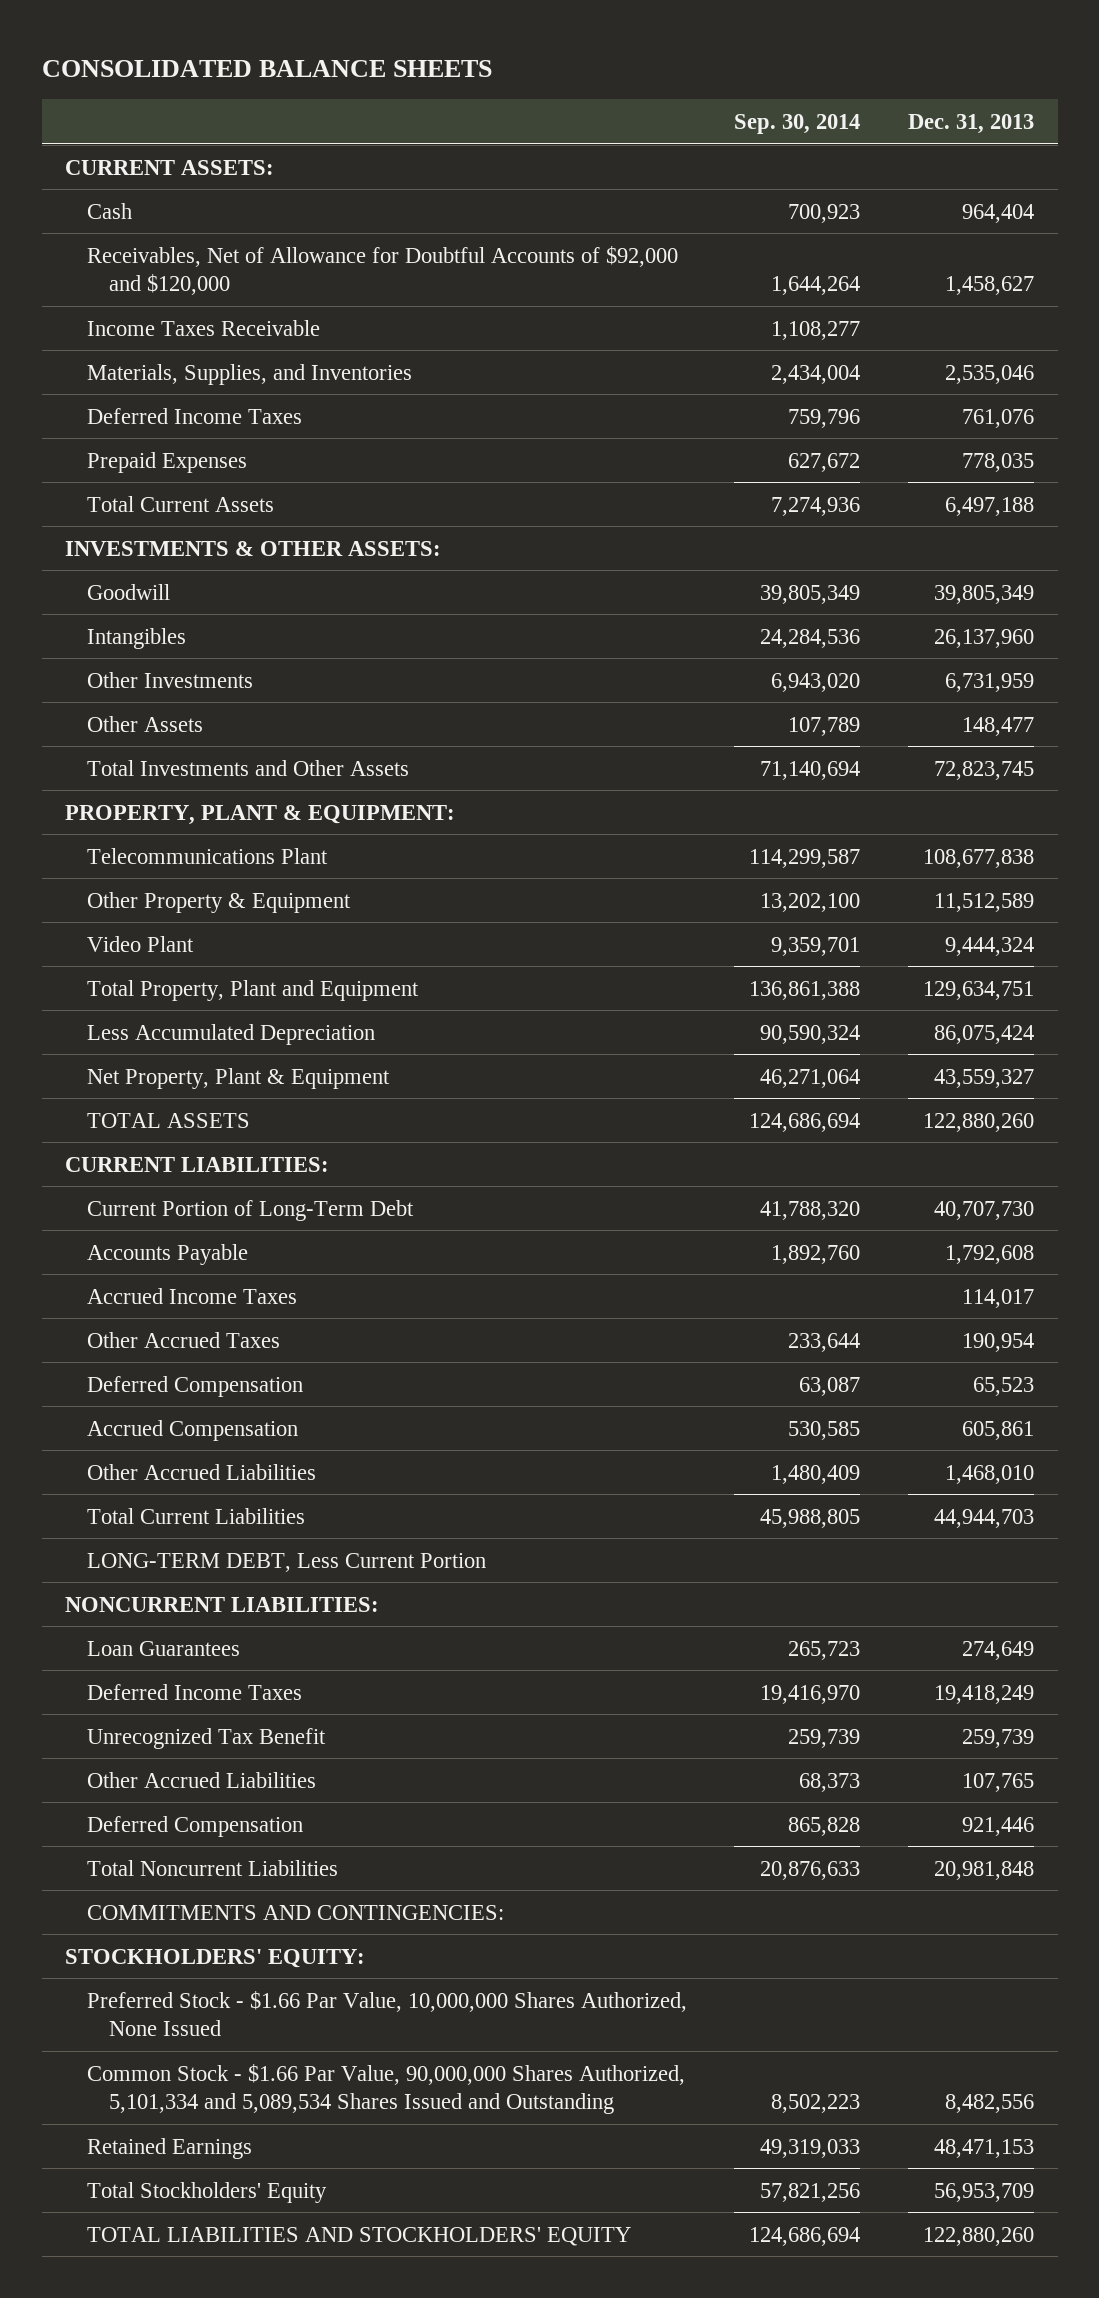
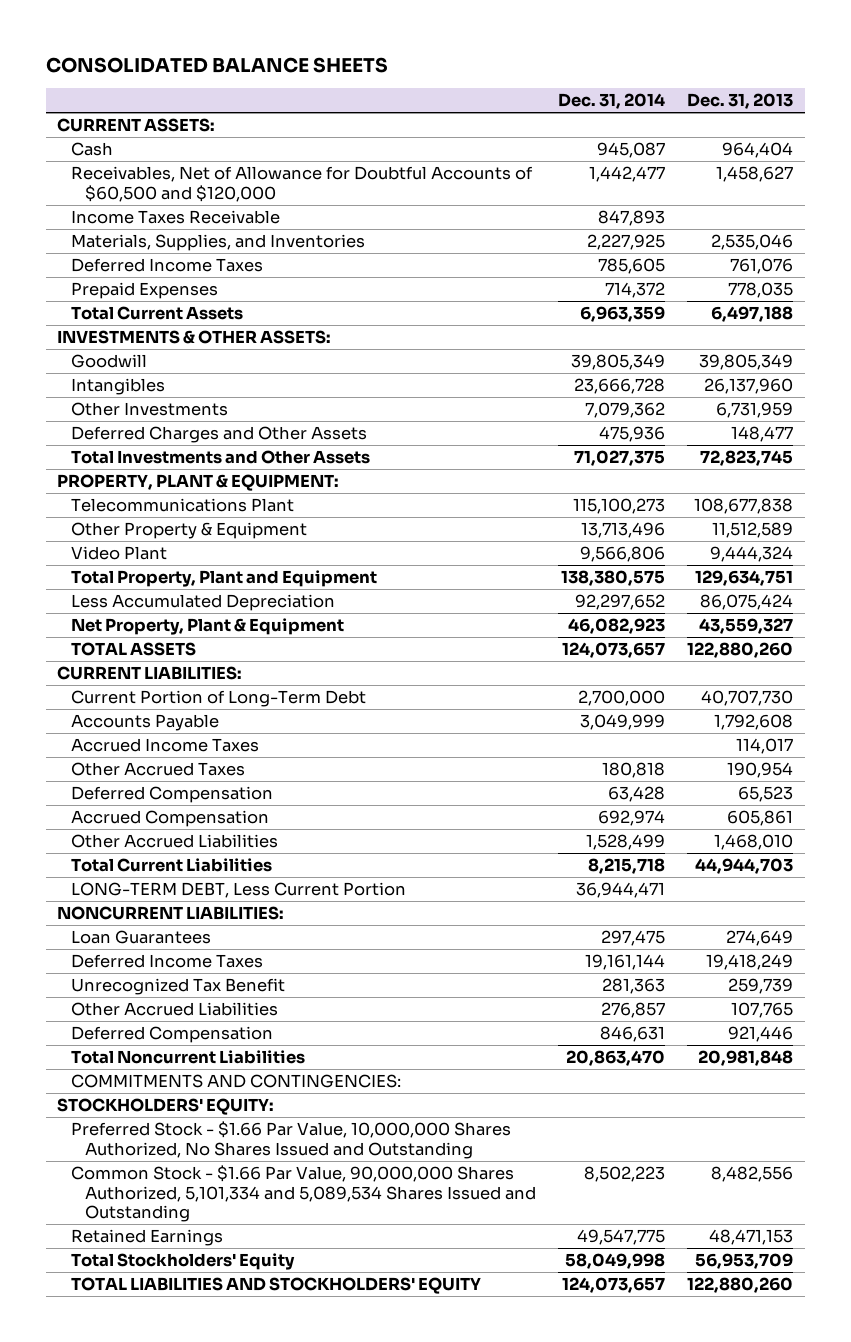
- | Sep. 30, 2014 | Dec. 31, 2013
+ | Dec. 31, 2014 | Dec. 31, 2013
- Receivables, Net of Allowance for Doubtful Accounts of $92,000 and $120,000 | 1,644,264 | 1,458,627
+ Receivables, Net of Allowance for Doubtful Accounts of $60,500 and $120,000 | 1,442,477 | 1,458,627
- Other Assets | 107,789 | 148,477
+ Deferred Charges and Other Assets | 475,936 | 148,477
- Preferred Stock - $1.66 Par Value, 10,000,000 Shares Authorized, None Issued
+ Preferred Stock - $1.66 Par Value, 10,000,000 Shares Authorized, No Shares Issued and Outstanding

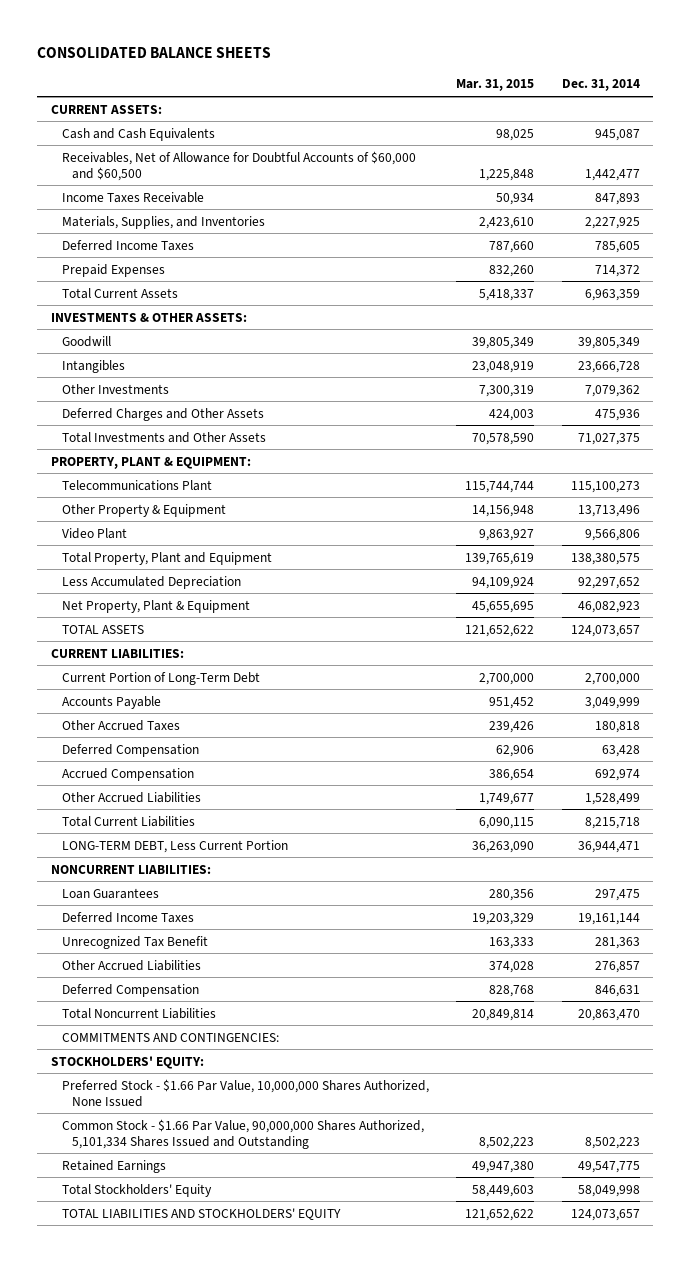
- | Dec. 31, 2014 | Dec. 31, 2013
+ | Mar. 31, 2015 | Dec. 31, 2014
- Cash | 945,087 | 964,404
- Receivables, Net of Allowance for Doubtful Accounts of $60,500 and $120,000 | 1,442,477 | 1,458,627
+ Cash and Cash Equivalents | 98,025 | 945,087
+ Receivables, Net of Allowance for Doubtful Accounts of $60,000 and $60,500 | 1,225,848 | 1,442,477
- Accrued Income Taxes | | 114,017
- Preferred Stock - $1.66 Par Value, 10,000,000 Shares Authorized, No Shares Issued and Outstanding
- Common Stock - $1.66 Par Value, 90,000,000 Shares Authorized, 5,101,334 and 5,089,534 Shares Issued and Outstanding | 8,502,223 | 8,482,556
+ Preferred Stock - $1.66 Par Value, 10,000,000 Shares Authorized, None Issued
+ Common Stock - $1.66 Par Value, 90,000,000 Shares Authorized, 5,101,334 Shares Issued and Outstanding | 8,502,223 | 8,502,223

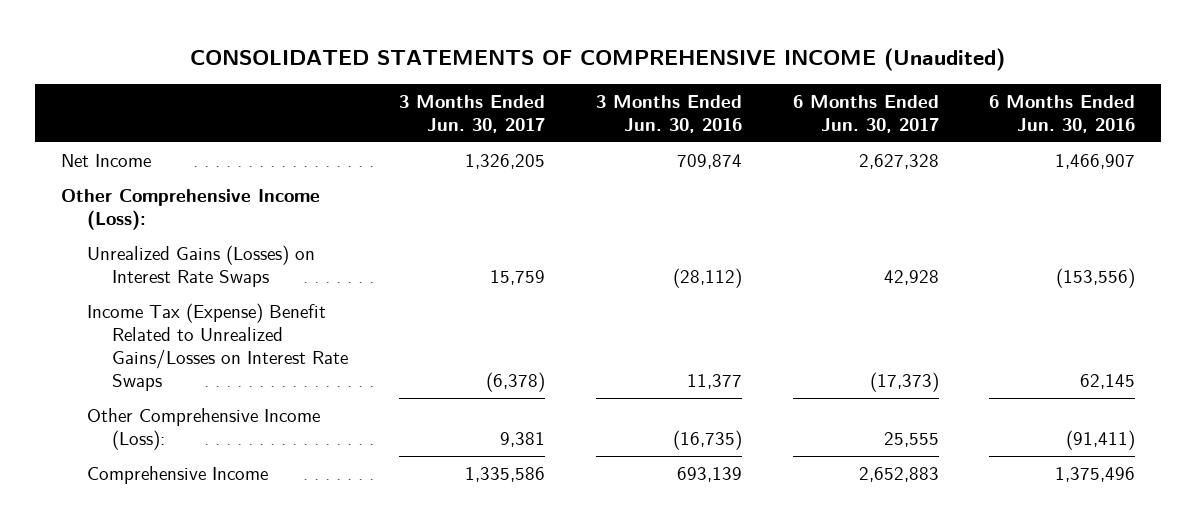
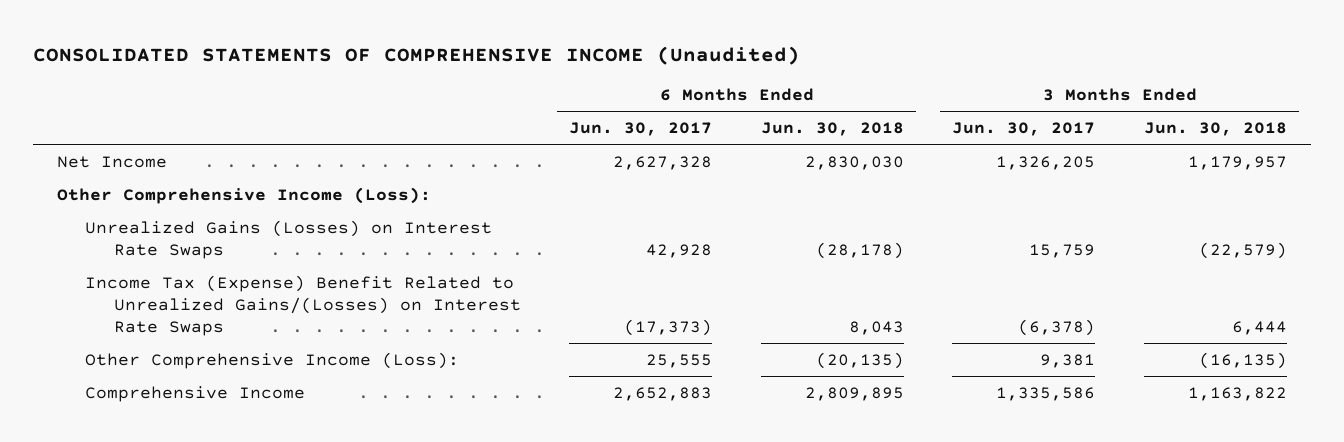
- | 3 Months Ended Jun. 30, 2017 | 3 Months Ended Jun. 30, 2016 | 6 Months Ended Jun. 30, 2017 | 6 Months Ended Jun. 30, 2016
+ | 6 Months Ended Jun. 30, 2017 | 6 Months Ended Jun. 30, 2018 | 3 Months Ended Jun. 30, 2017 | 3 Months Ended Jun. 30, 2018
- Income Tax (Expense) Benefit Related to Unrealized Gains/Losses on Interest Rate Swaps | (6,378) | 11,377 | (17,373) | 62,145
+ Income Tax (Expense) Benefit Related to Unrealized Gains/(Losses) on Interest Rate Swaps | (17,373) | 8,043 | (6,378) | 6,444

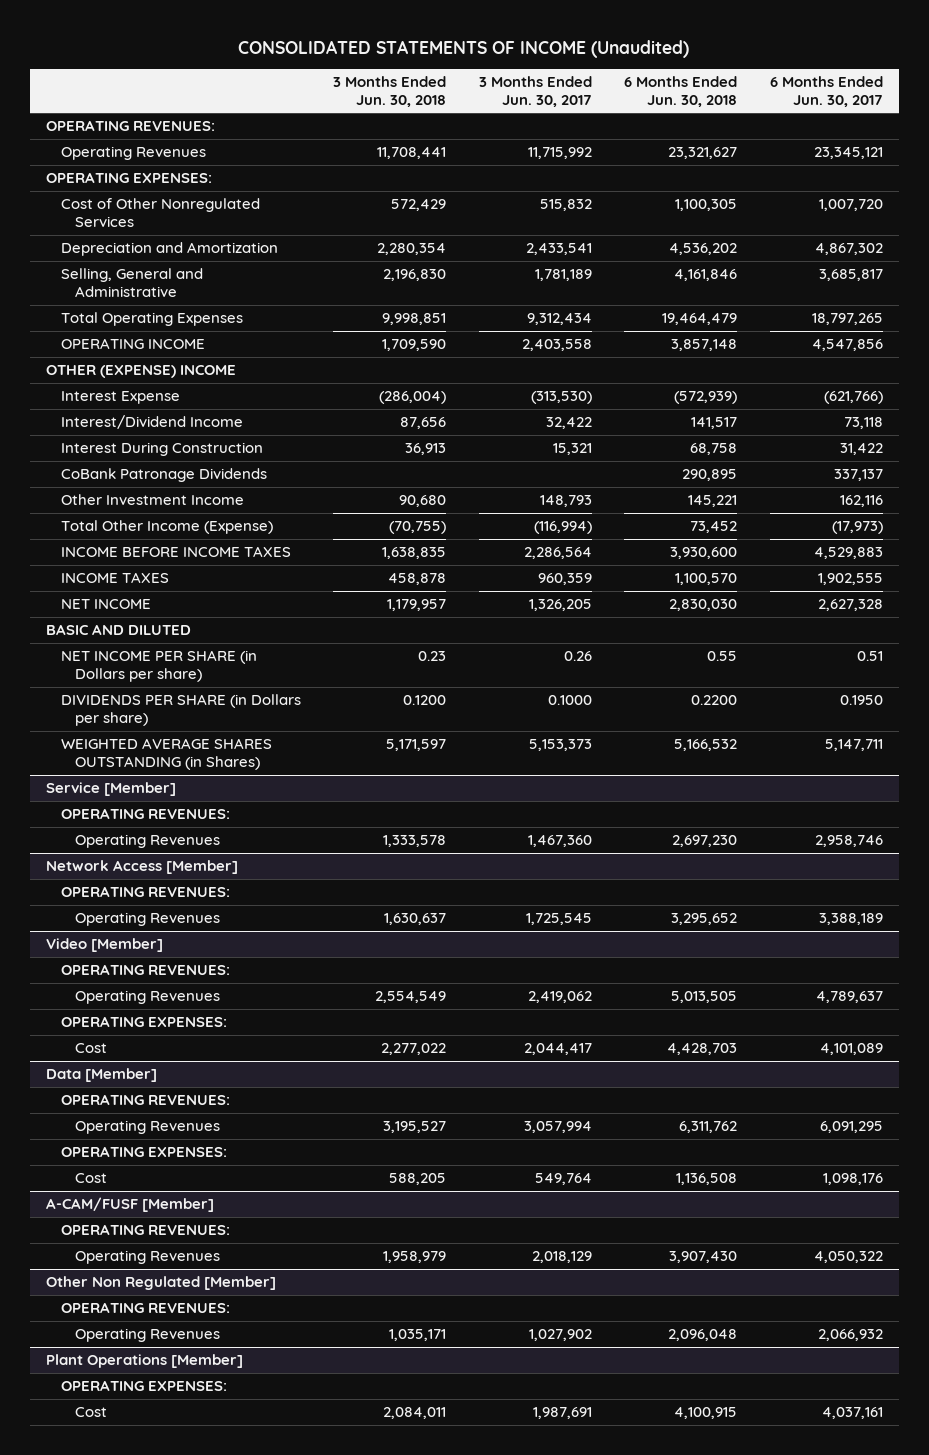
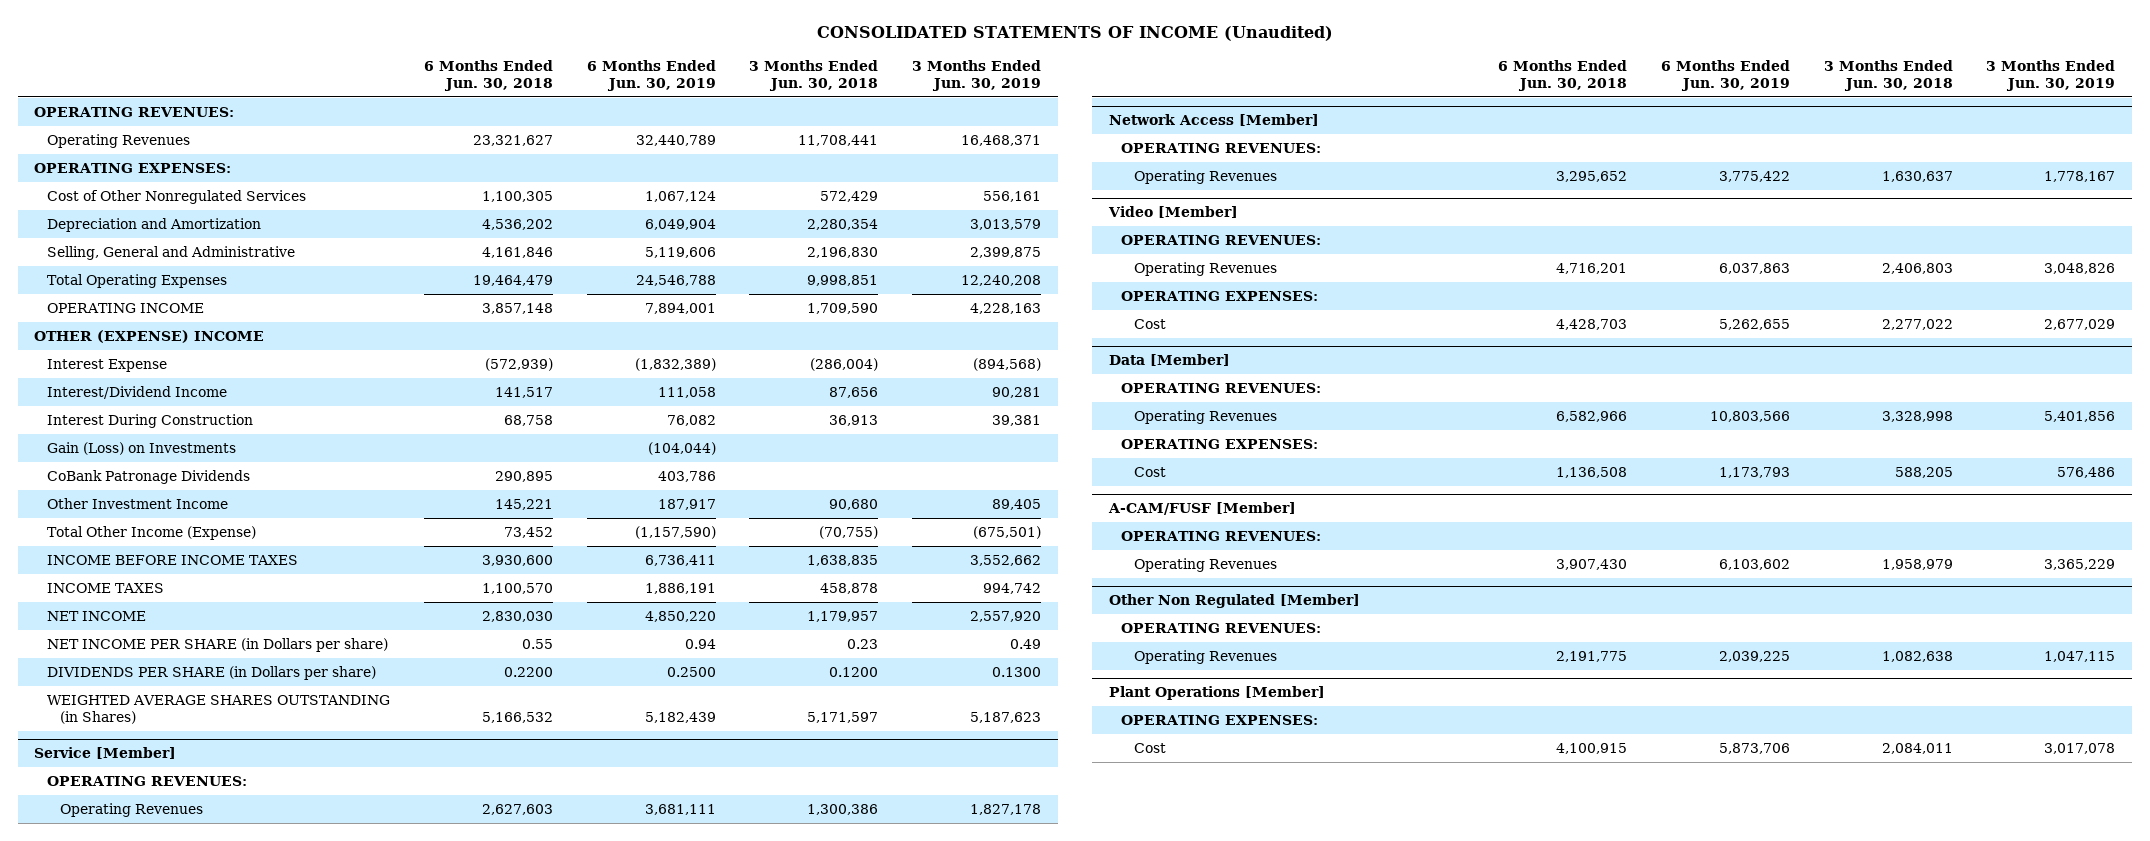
- | 3 Months Ended Jun. 30, 2018 | 3 Months Ended Jun. 30, 2017 | 6 Months Ended Jun. 30, 2018 | 6 Months Ended Jun. 30, 2017
+ | 6 Months Ended Jun. 30, 2018 | 6 Months Ended Jun. 30, 2019 | 3 Months Ended Jun. 30, 2018 | 3 Months Ended Jun. 30, 2019
+ Gain (Loss) on Investments | | (104,044) | |
- BASIC AND DILUTED
@ Service [Member]
- Operating Revenues | 1,333,578 | 1,467,360 | 2,697,230 | 2,958,746
+ Operating Revenues | 2,627,603 | 3,681,111 | 1,300,386 | 1,827,178
@ Video [Member]
- Operating Revenues | 2,554,549 | 2,419,062 | 5,013,505 | 4,789,637
+ Operating Revenues | 4,716,201 | 6,037,863 | 2,406,803 | 3,048,826
@ Data [Member]
- Operating Revenues | 3,195,527 | 3,057,994 | 6,311,762 | 6,091,295
+ Operating Revenues | 6,582,966 | 10,803,566 | 3,328,998 | 5,401,856
@ Other Non Regulated [Member]
- Operating Revenues | 1,035,171 | 1,027,902 | 2,096,048 | 2,066,932
+ Operating Revenues | 2,191,775 | 2,039,225 | 1,082,638 | 1,047,115

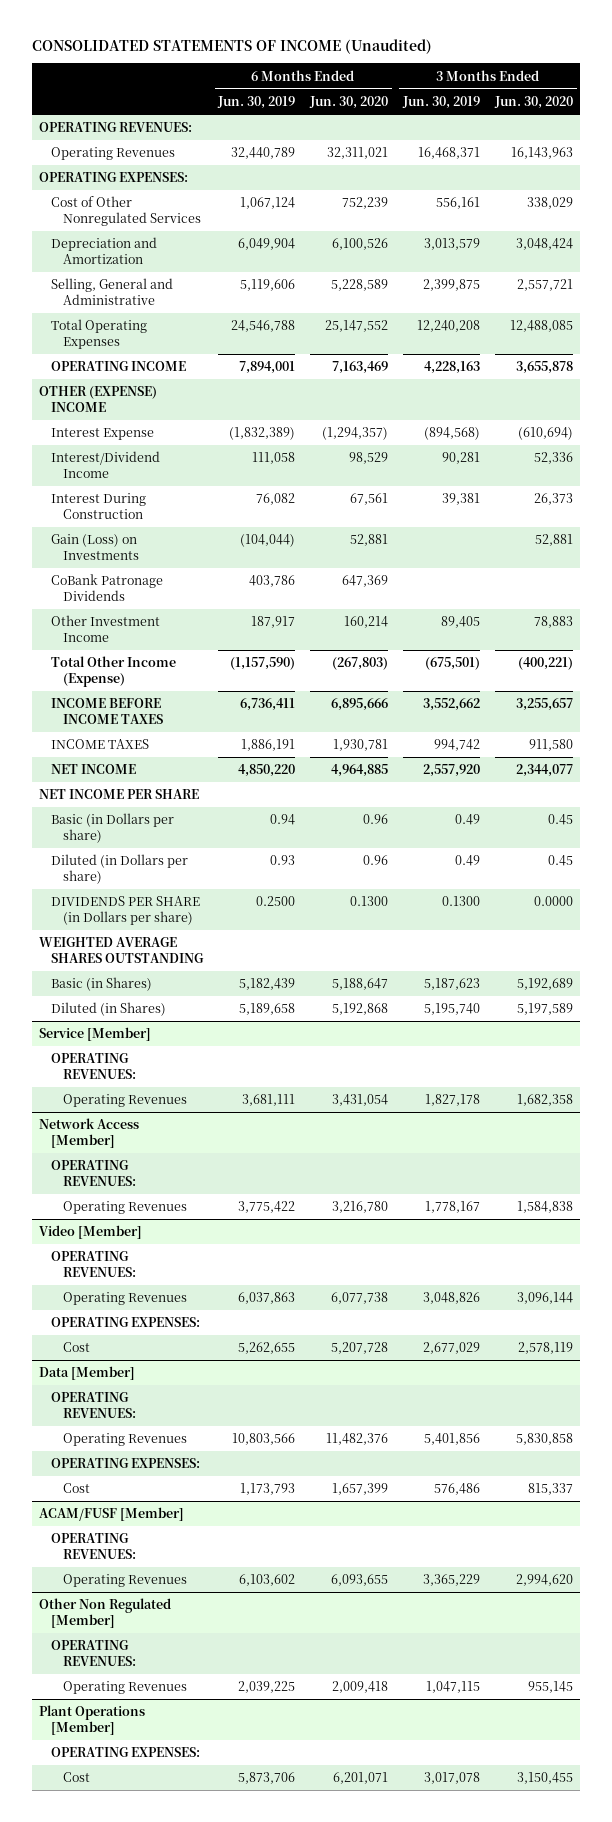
- | 6 Months Ended Jun. 30, 2018 | 6 Months Ended Jun. 30, 2019 | 3 Months Ended Jun. 30, 2018 | 3 Months Ended Jun. 30, 2019
+ | 6 Months Ended Jun. 30, 2019 | 6 Months Ended Jun. 30, 2020 | 3 Months Ended Jun. 30, 2019 | 3 Months Ended Jun. 30, 2020
- NET INCOME PER SHARE (in Dollars per share) | 0.55 | 0.94 | 0.23 | 0.49
+ NET INCOME PER SHARE
+ Basic (in Dollars per share) | 0.94 | 0.96 | 0.49 | 0.45
+ Diluted (in Dollars per share) | 0.93 | 0.96 | 0.49 | 0.45
- WEIGHTED AVERAGE SHARES OUTSTANDING (in Shares) | 5,166,532 | 5,182,439 | 5,171,597 | 5,187,623
+ WEIGHTED AVERAGE SHARES OUTSTANDING
+ Basic (in Shares) | 5,182,439 | 5,188,647 | 5,187,623 | 5,192,689
+ Diluted (in Shares) | 5,189,658 | 5,192,868 | 5,195,740 | 5,197,589
- A-CAM/FUSF [Member]
+ ACAM/FUSF [Member]

